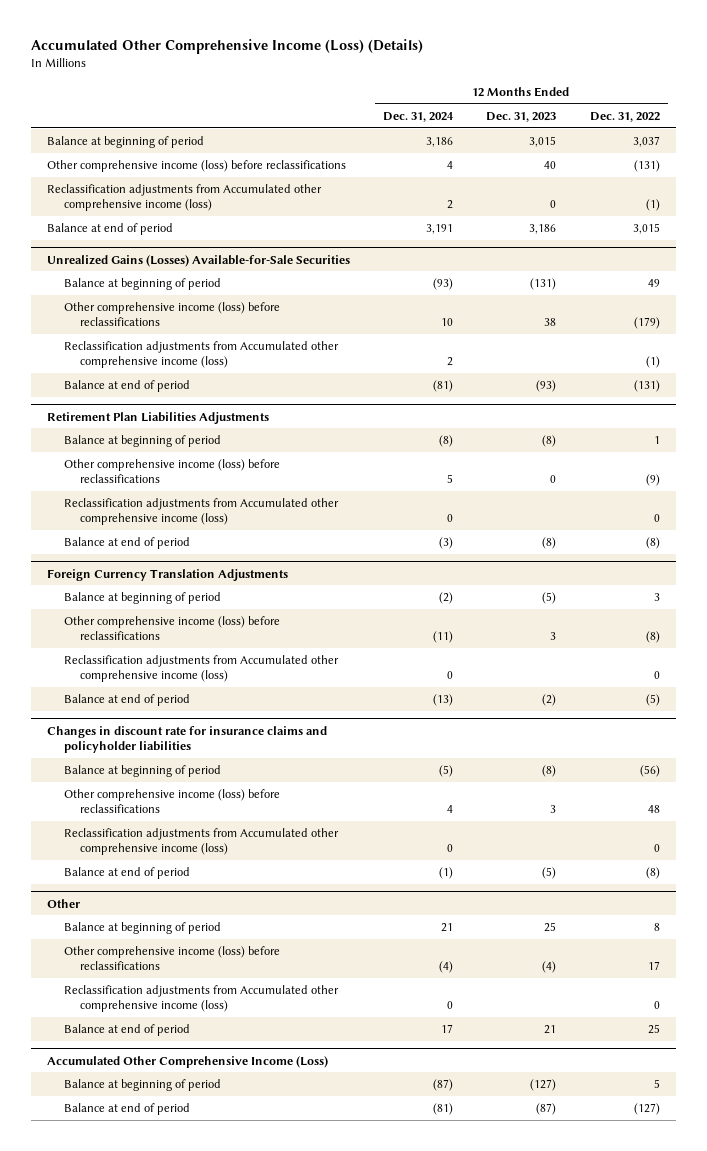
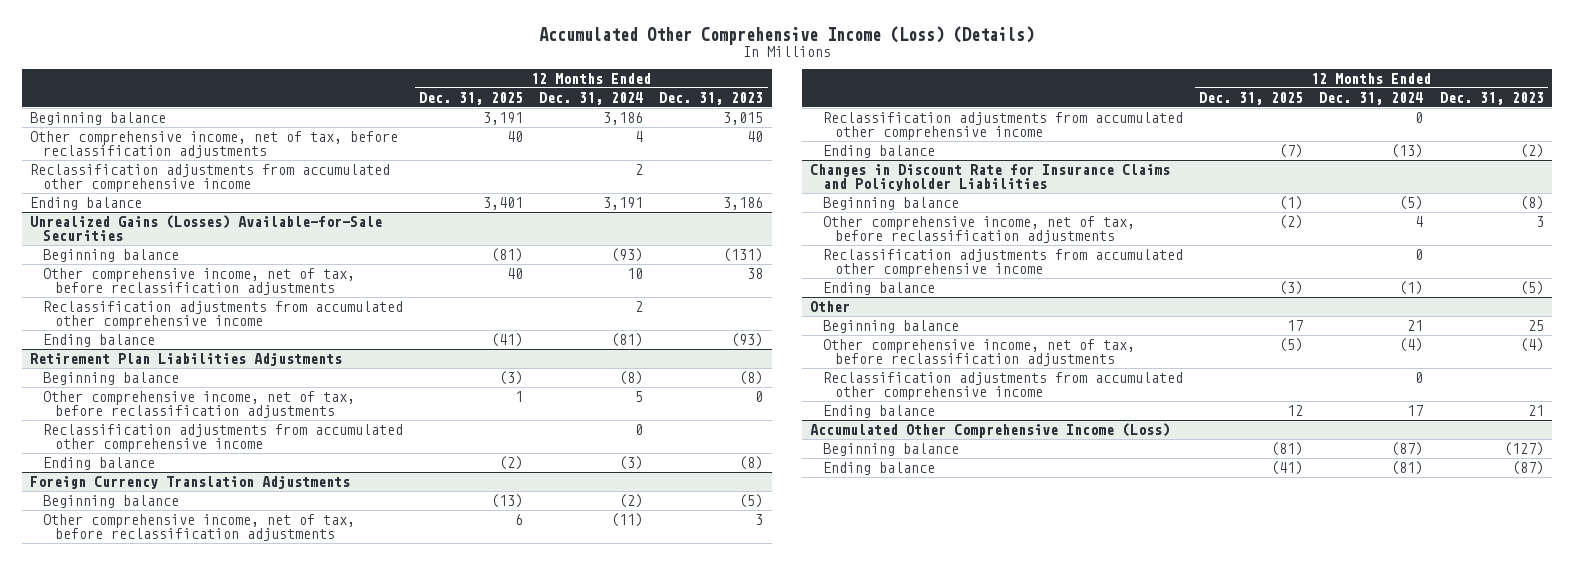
- | 12 Months Ended Dec. 31, 2024 | 12 Months Ended Dec. 31, 2023 | 12 Months Ended Dec. 31, 2022
+ | 12 Months Ended Dec. 31, 2025 | 12 Months Ended Dec. 31, 2024 | 12 Months Ended Dec. 31, 2023
- Balance at beginning of period | 3,186 | 3,015 | 3,037
- Other comprehensive income (loss) before reclassifications | 4 | 40 | (131)
- Reclassification adjustments from Accumulated other comprehensive income (loss) | 2 | 0 | (1)
- Balance at end of period | 3,191 | 3,186 | 3,015
+ Beginning balance | 3,191 | 3,186 | 3,015
+ Other comprehensive income, net of tax, before reclassification adjustments | 40 | 4 | 40
+ Reclassification adjustments from accumulated other comprehensive income | | 2 |
+ Ending balance | 3,401 | 3,191 | 3,186
@ Unrealized Gains (Losses) Available-for-Sale Securities
- Balance at beginning of period | (93) | (131) | 49
- Other comprehensive income (loss) before reclassifications | 10 | 38 | (179)
- Reclassification adjustments from Accumulated other comprehensive income (loss) | 2 | | (1)
- Balance at end of period | (81) | (93) | (131)
+ Beginning balance | (81) | (93) | (131)
+ Other comprehensive income, net of tax, before reclassification adjustments | 40 | 10 | 38
+ Reclassification adjustments from accumulated other comprehensive income | | 2 |
+ Ending balance | (41) | (81) | (93)
@ Retirement Plan Liabilities Adjustments
- Balance at beginning of period | (8) | (8) | 1
- Other comprehensive income (loss) before reclassifications | 5 | 0 | (9)
- Reclassification adjustments from Accumulated other comprehensive income (loss) | 0 | | 0
- Balance at end of period | (3) | (8) | (8)
+ Beginning balance | (3) | (8) | (8)
+ Other comprehensive income, net of tax, before reclassification adjustments | 1 | 5 | 0
+ Reclassification adjustments from accumulated other comprehensive income | | 0 |
+ Ending balance | (2) | (3) | (8)
@ Foreign Currency Translation Adjustments
- Balance at beginning of period | (2) | (5) | 3
- Other comprehensive income (loss) before reclassifications | (11) | 3 | (8)
- Reclassification adjustments from Accumulated other comprehensive income (loss) | 0 | | 0
- Balance at end of period | (13) | (2) | (5)
- Changes in discount rate for insurance claims and policyholder liabilities
- Balance at beginning of period | (5) | (8) | (56)
- Other comprehensive income (loss) before reclassifications | 4 | 3 | 48
- Reclassification adjustments from Accumulated other comprehensive income (loss) | 0 | | 0
- Balance at end of period | (1) | (5) | (8)
@ Foreign Currency Translation Adjustments
+ Beginning balance | (13) | (2) | (5)
+ Other comprehensive income, net of tax, before reclassification adjustments | 6 | (11) | 3
+ Reclassification adjustments from accumulated other comprehensive income | | 0 |
+ Ending balance | (7) | (13) | (2)
+ Changes in Discount Rate for Insurance Claims and Policyholder Liabilities
+ Beginning balance | (1) | (5) | (8)
+ Other comprehensive income, net of tax, before reclassification adjustments | (2) | 4 | 3
+ Reclassification adjustments from accumulated other comprehensive income | | 0 |
+ Ending balance | (3) | (1) | (5)
@ Other
- Balance at beginning of period | 21 | 25 | 8
- Other comprehensive income (loss) before reclassifications | (4) | (4) | 17
- Reclassification adjustments from Accumulated other comprehensive income (loss) | 0 | | 0
- Balance at end of period | 17 | 21 | 25
+ Beginning balance | 17 | 21 | 25
+ Other comprehensive income, net of tax, before reclassification adjustments | (5) | (4) | (4)
+ Reclassification adjustments from accumulated other comprehensive income | | 0 |
+ Ending balance | 12 | 17 | 21
@ Accumulated Other Comprehensive Income (Loss)
- Balance at beginning of period | (87) | (127) | 5
- Balance at end of period | (81) | (87) | (127)
+ Beginning balance | (81) | (87) | (127)
+ Ending balance | (41) | (81) | (87)

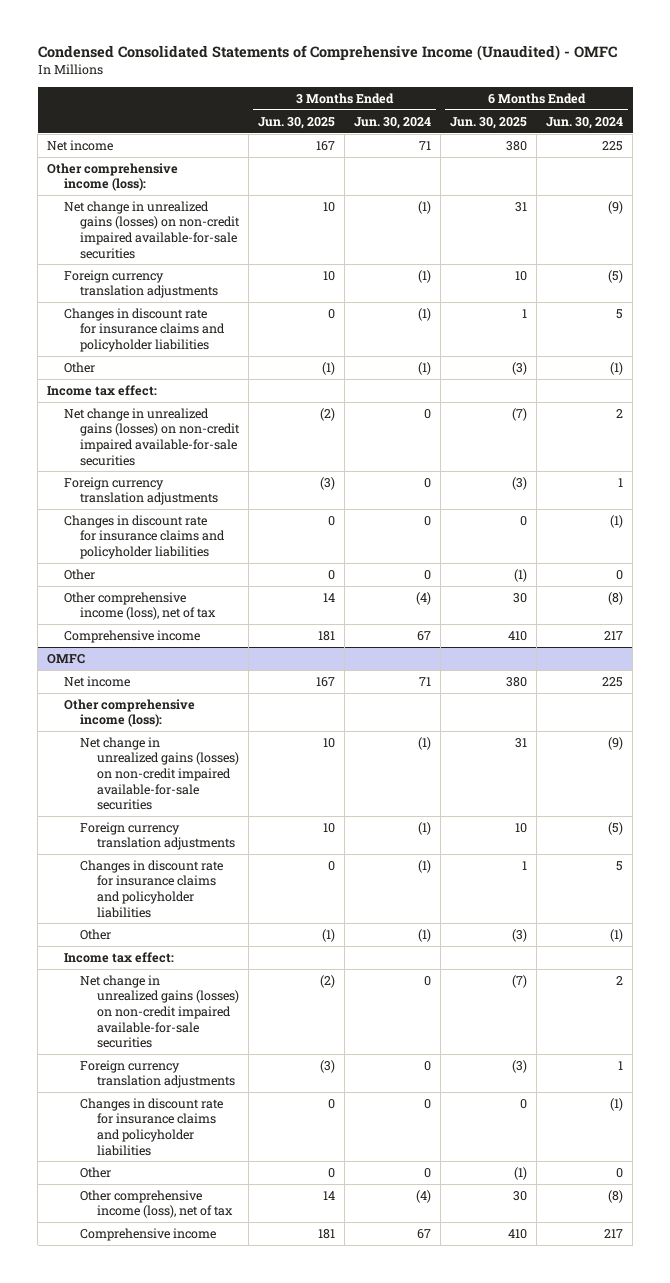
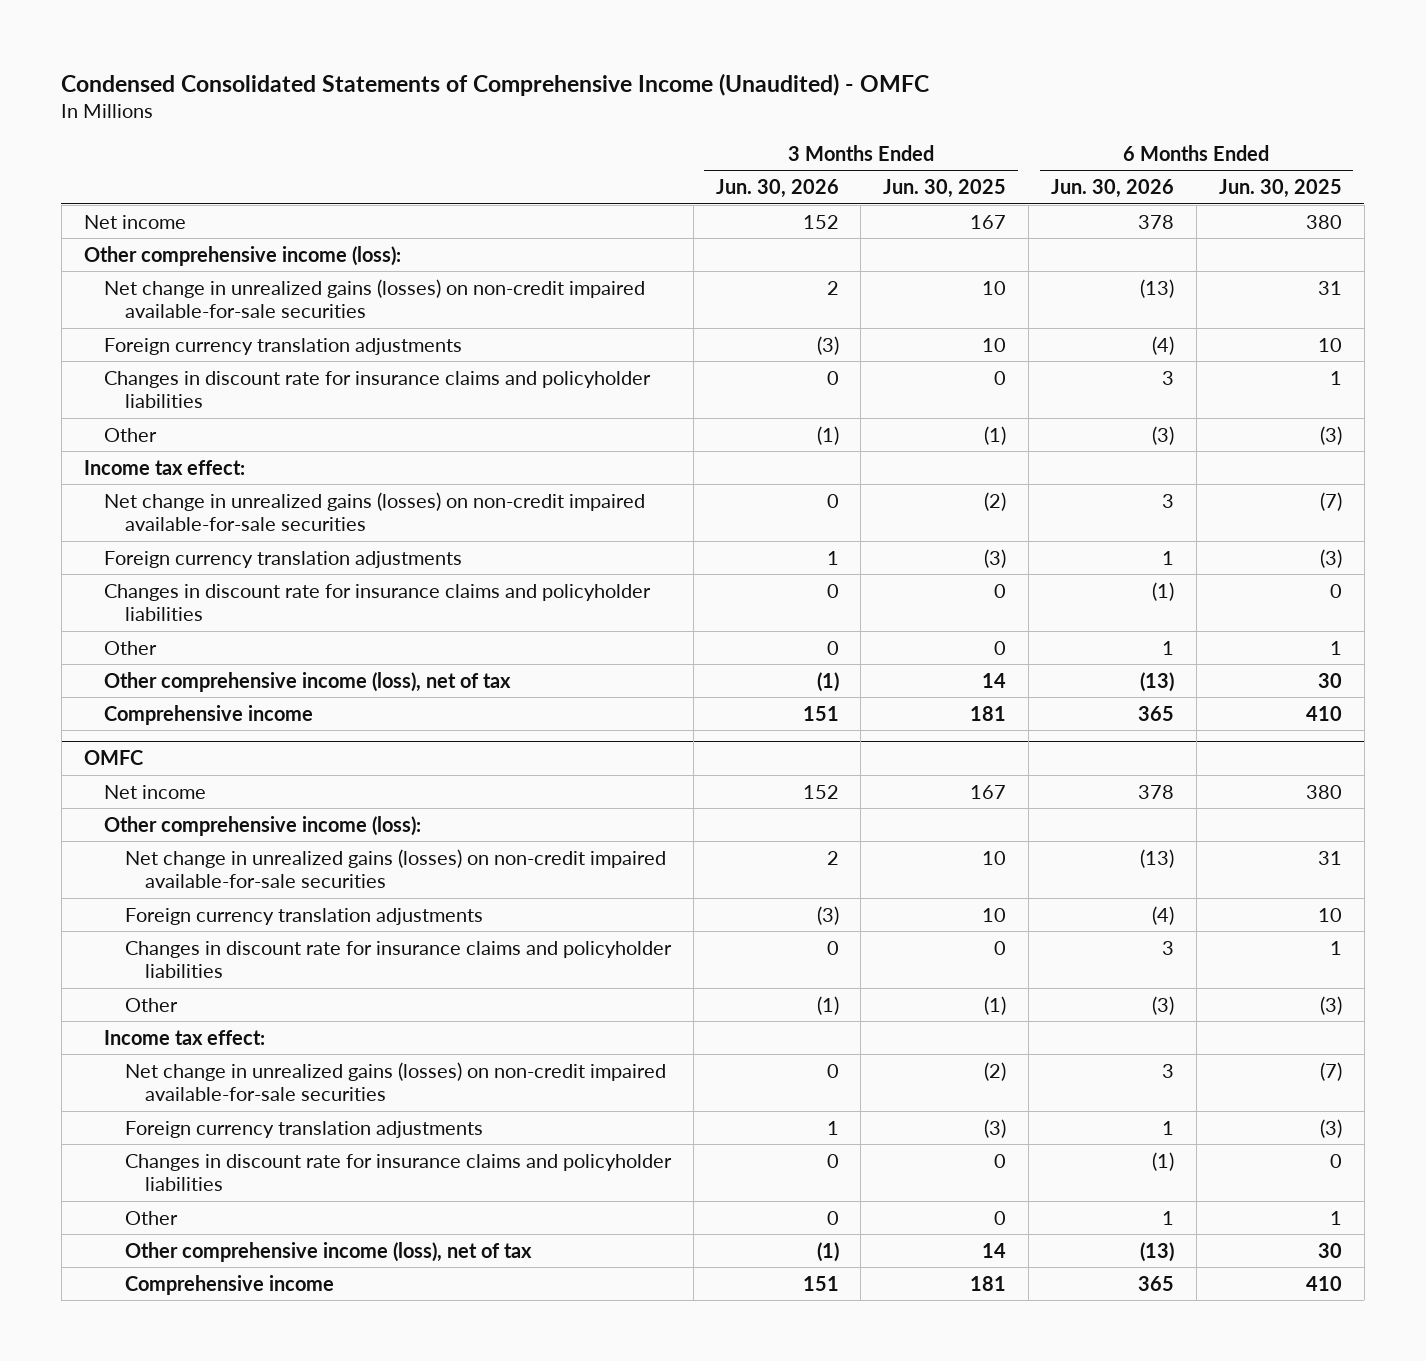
- | 3 Months Ended Jun. 30, 2025 | 3 Months Ended Jun. 30, 2024 | 6 Months Ended Jun. 30, 2025 | 6 Months Ended Jun. 30, 2024
+ | 3 Months Ended Jun. 30, 2026 | 3 Months Ended Jun. 30, 2025 | 6 Months Ended Jun. 30, 2026 | 6 Months Ended Jun. 30, 2025
- Other | 0 | 0 | (1) | 0
+ Other | 0 | 0 | 1 | 1
@ OMFC
- Other | 0 | 0 | (1) | 0
+ Other | 0 | 0 | 1 | 1

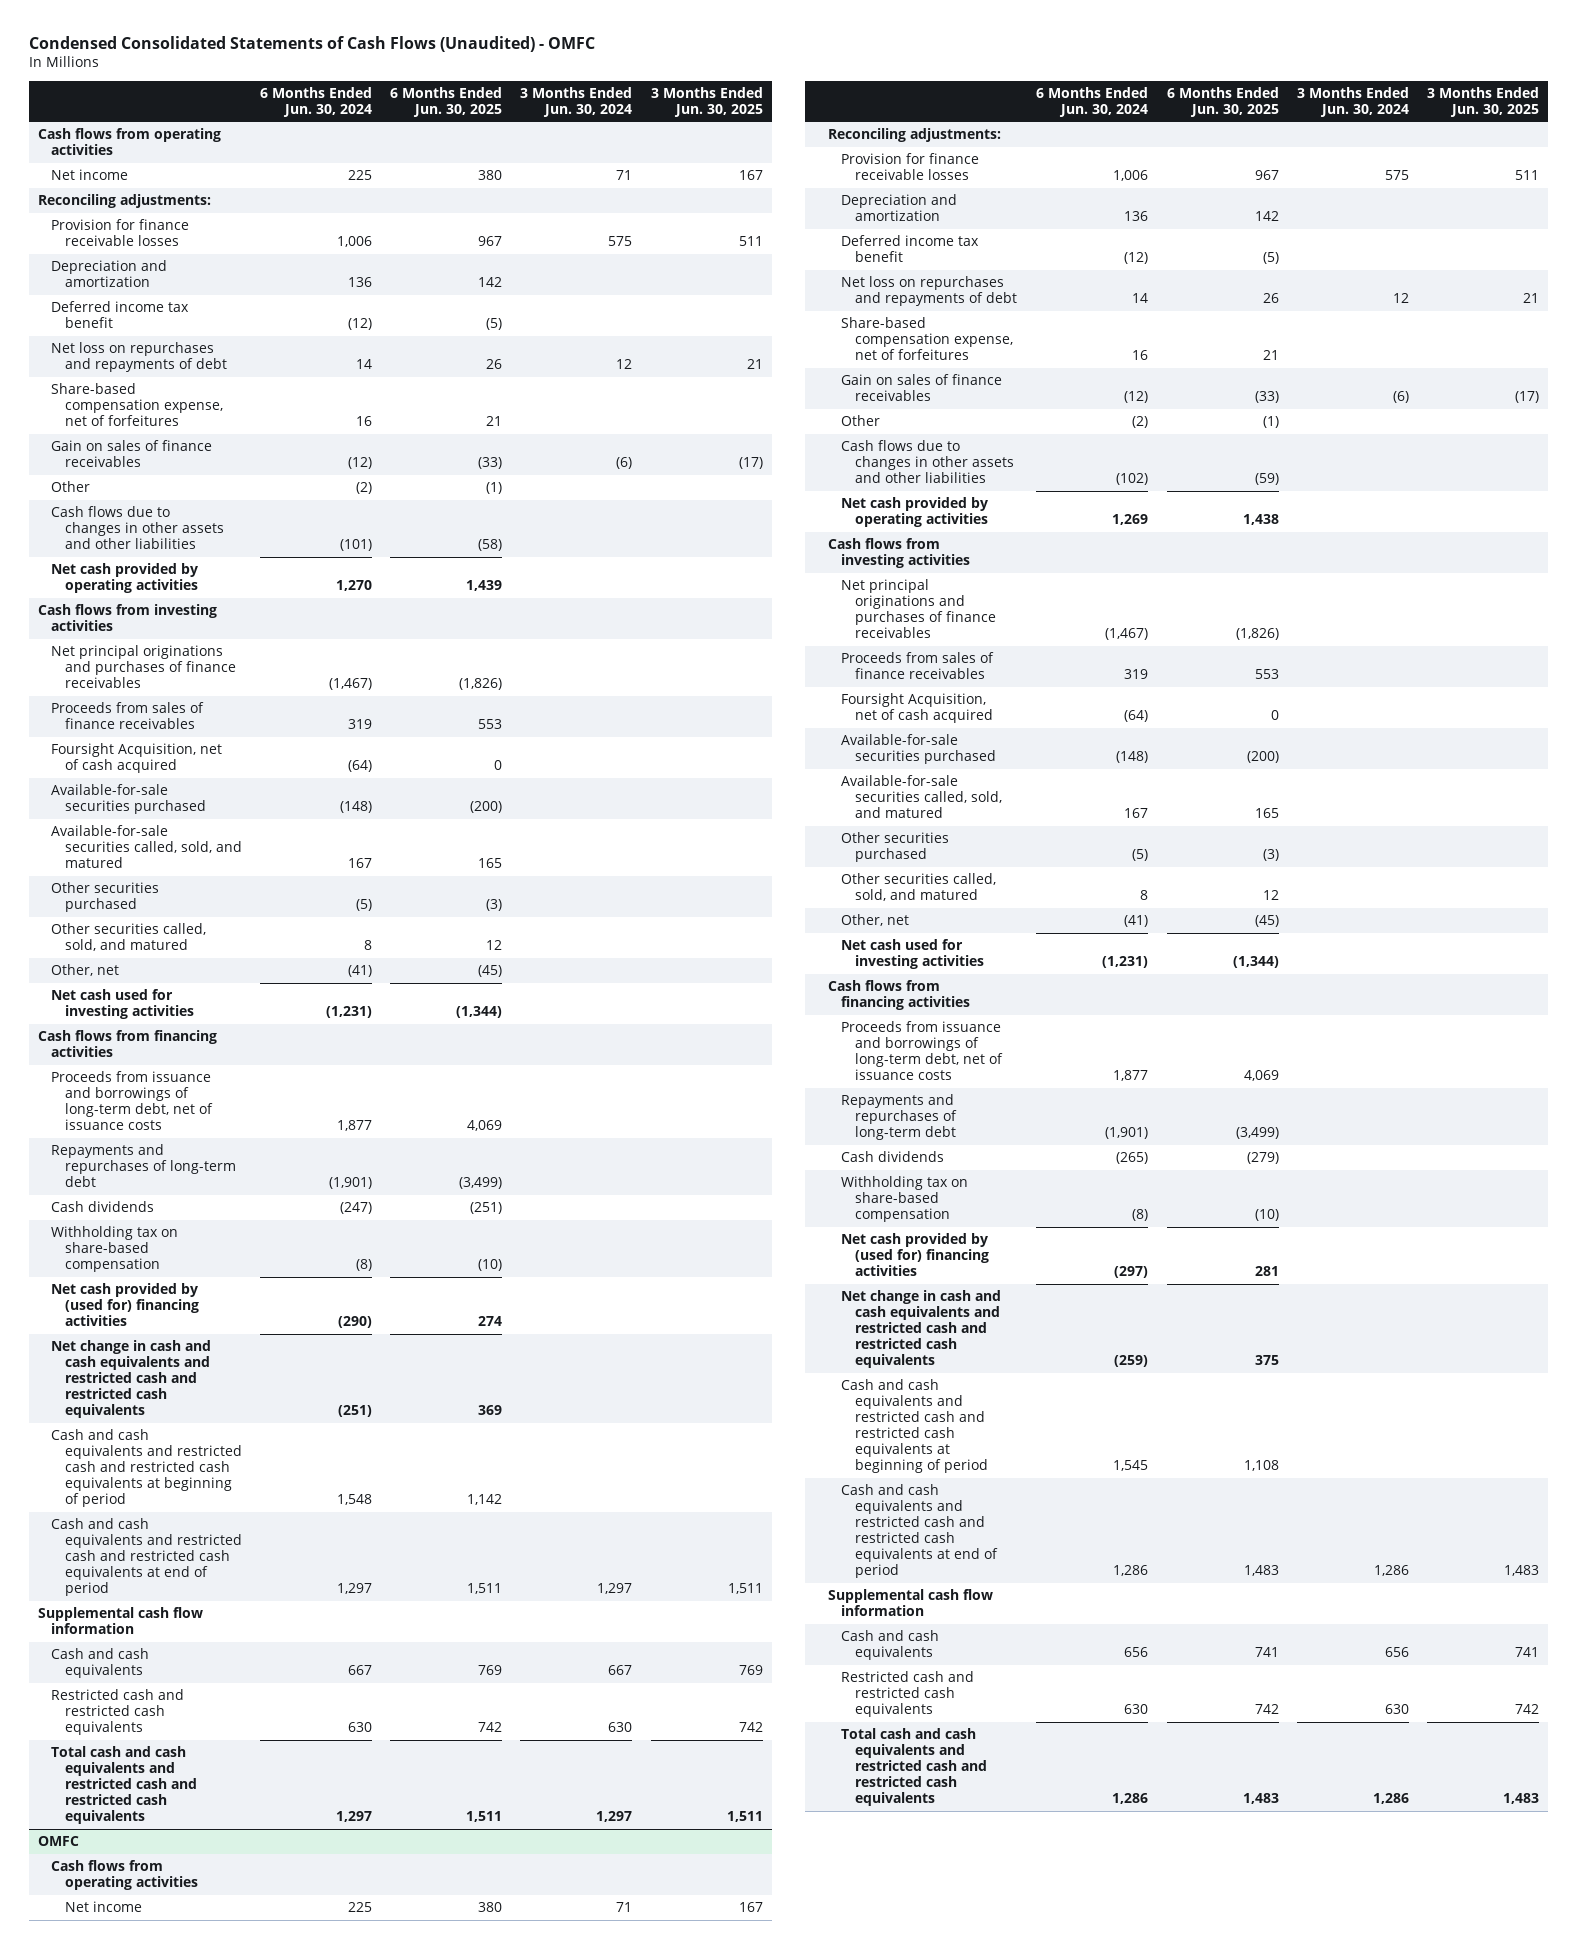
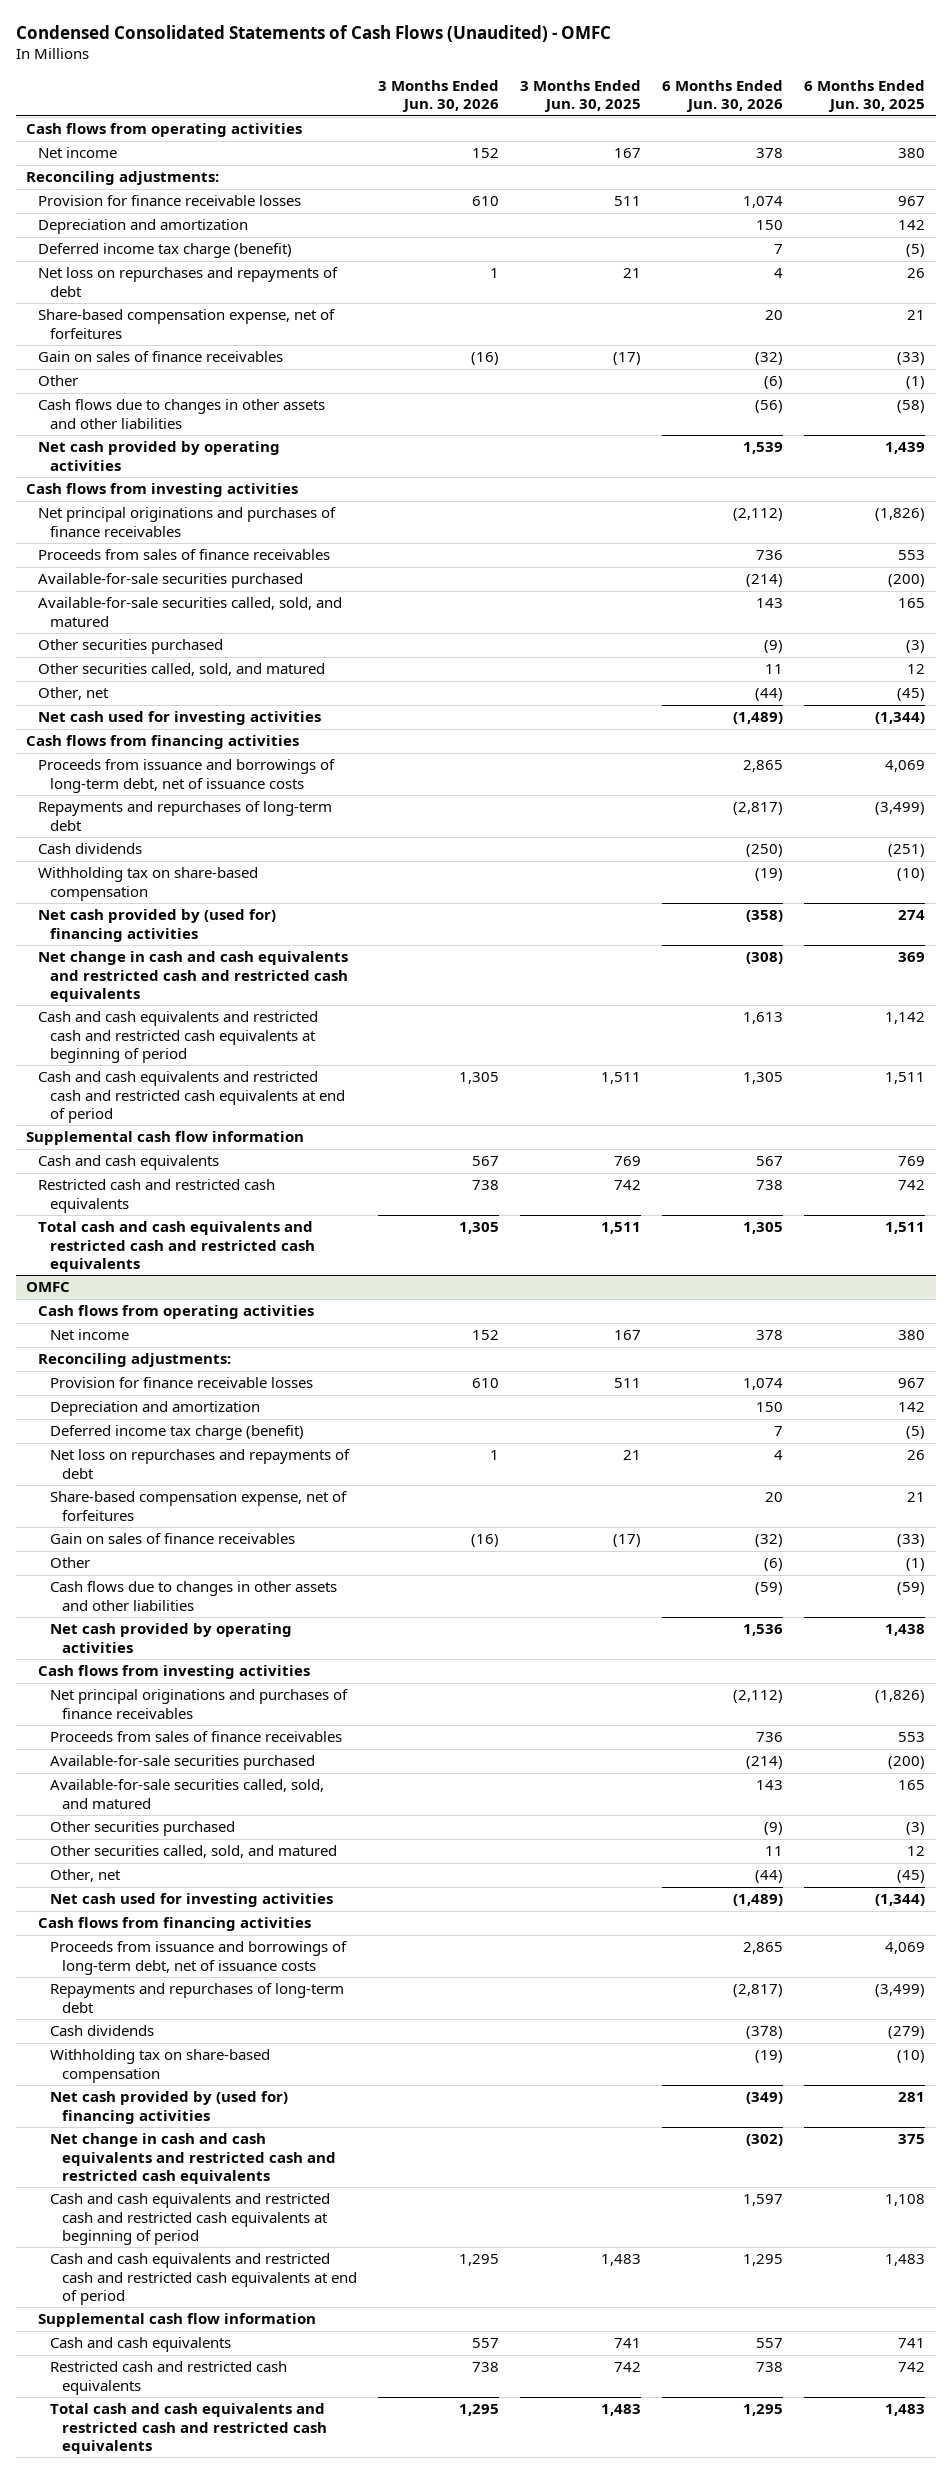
- | 6 Months Ended Jun. 30, 2024 | 6 Months Ended Jun. 30, 2025 | 3 Months Ended Jun. 30, 2024 | 3 Months Ended Jun. 30, 2025
+ | 3 Months Ended Jun. 30, 2026 | 3 Months Ended Jun. 30, 2025 | 6 Months Ended Jun. 30, 2026 | 6 Months Ended Jun. 30, 2025
- Deferred income tax benefit | (12) | (5) | |
+ Deferred income tax charge (benefit) | | | 7 | (5)
- Foursight Acquisition, net of cash acquired | (64) | 0 | |
@ OMFC
- Deferred income tax benefit | (12) | (5) | |
+ Deferred income tax charge (benefit) | | | 7 | (5)
- Foursight Acquisition, net of cash acquired | (64) | 0 | |

